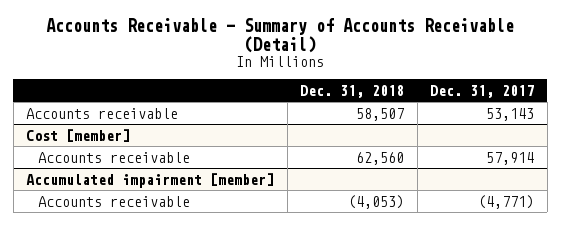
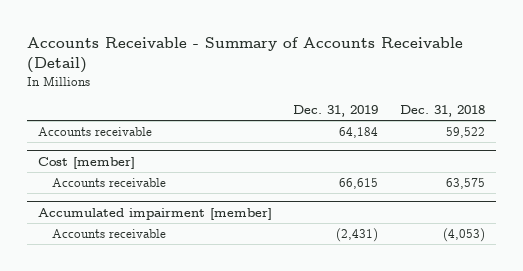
- | Dec. 31, 2018 | Dec. 31, 2017
+ | Dec. 31, 2019 | Dec. 31, 2018
- Accounts receivable | 58,507 | 53,143
+ Accounts receivable | 64,184 | 59,522
@ Cost [member]
- Accounts receivable | 62,560 | 57,914
+ Accounts receivable | 66,615 | 63,575

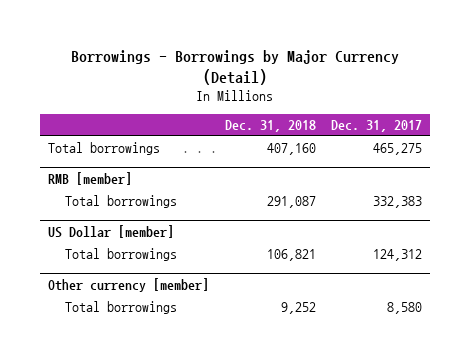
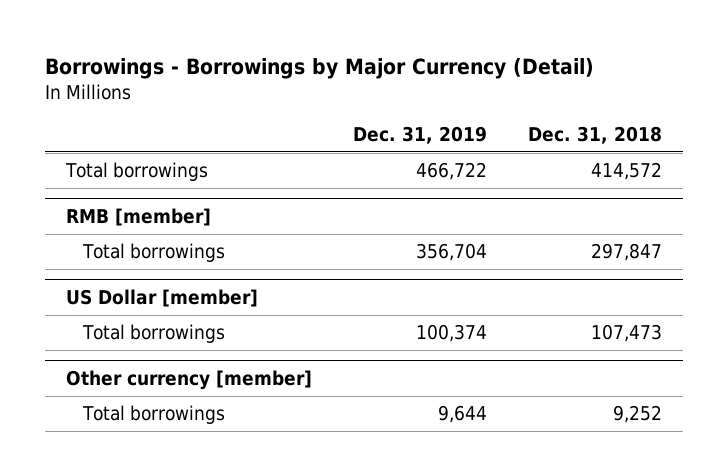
- | Dec. 31, 2018 | Dec. 31, 2017
+ | Dec. 31, 2019 | Dec. 31, 2018
- Total borrowings | 407,160 | 465,275
+ Total borrowings | 466,722 | 414,572
@ RMB [member]
- Total borrowings | 291,087 | 332,383
+ Total borrowings | 356,704 | 297,847
@ US Dollar [member]
- Total borrowings | 106,821 | 124,312
+ Total borrowings | 100,374 | 107,473

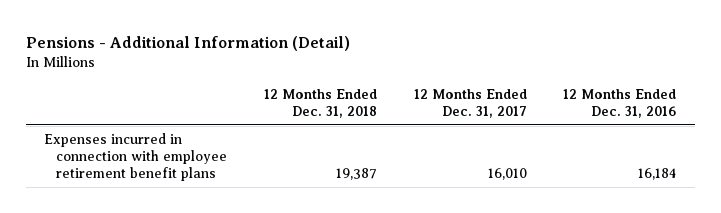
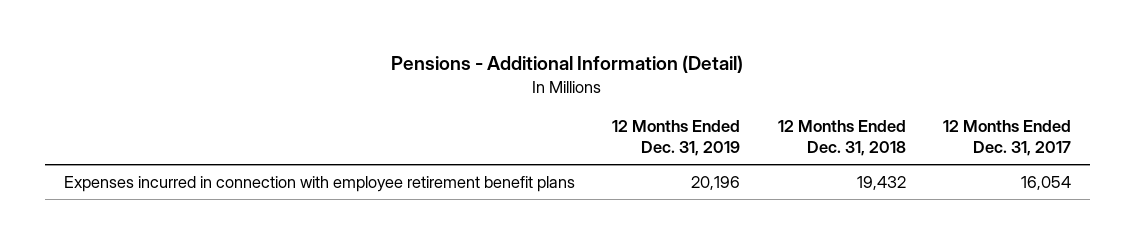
- | 12 Months Ended Dec. 31, 2018 | 12 Months Ended Dec. 31, 2017 | 12 Months Ended Dec. 31, 2016
+ | 12 Months Ended Dec. 31, 2019 | 12 Months Ended Dec. 31, 2018 | 12 Months Ended Dec. 31, 2017
- Expenses incurred in connection with employee retirement benefit plans | 19,387 | 16,010 | 16,184
+ Expenses incurred in connection with employee retirement benefit plans | 20,196 | 19,432 | 16,054

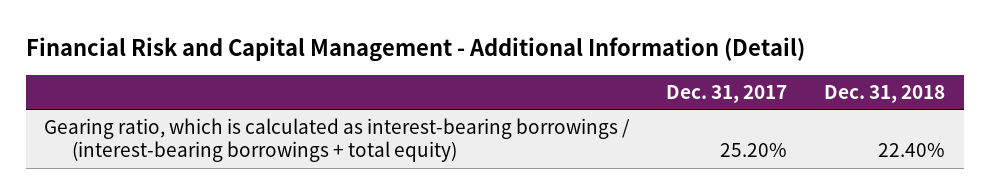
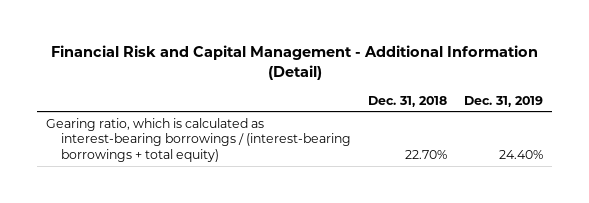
- | Dec. 31, 2017 | Dec. 31, 2018
+ | Dec. 31, 2018 | Dec. 31, 2019
- Gearing ratio, which is calculated as interest-bearing borrowings / (interest-bearing borrowings + total equity) | 25.20% | 22.40%
+ Gearing ratio, which is calculated as interest-bearing borrowings / (interest-bearing borrowings + total equity) | 22.70% | 24.40%

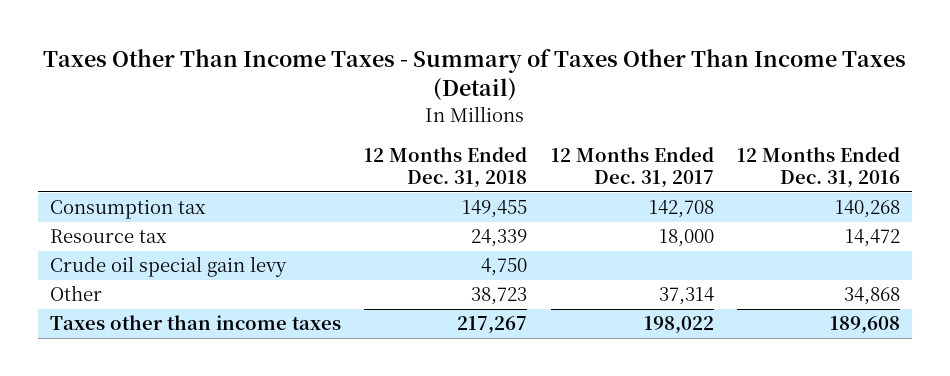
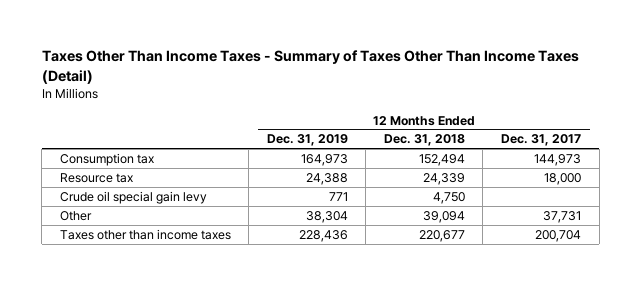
- | 12 Months Ended Dec. 31, 2018 | 12 Months Ended Dec. 31, 2017 | 12 Months Ended Dec. 31, 2016
+ | 12 Months Ended Dec. 31, 2019 | 12 Months Ended Dec. 31, 2018 | 12 Months Ended Dec. 31, 2017
- Consumption tax | 149,455 | 142,708 | 140,268
+ Consumption tax | 164,973 | 152,494 | 144,973
- Other | 38,723 | 37,314 | 34,868
- Taxes other than income taxes | 217,267 | 198,022 | 189,608
+ Other | 38,304 | 39,094 | 37,731
+ Taxes other than income taxes | 228,436 | 220,677 | 200,704

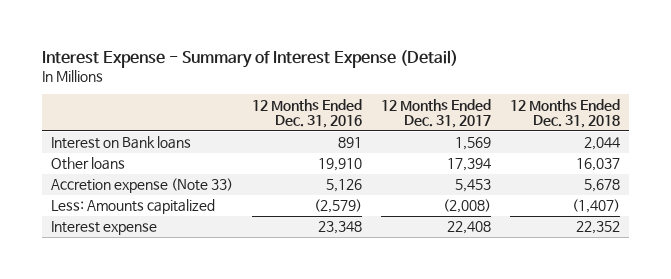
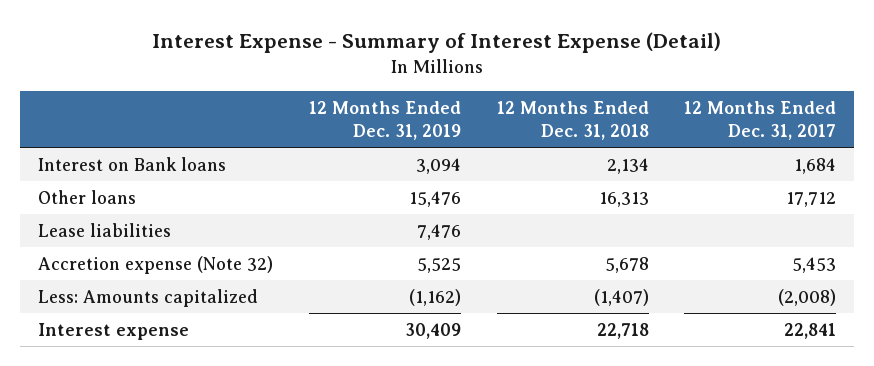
- | 12 Months Ended Dec. 31, 2016 | 12 Months Ended Dec. 31, 2017 | 12 Months Ended Dec. 31, 2018
+ | 12 Months Ended Dec. 31, 2019 | 12 Months Ended Dec. 31, 2018 | 12 Months Ended Dec. 31, 2017
- Interest on Bank loans | 891 | 1,569 | 2,044
- Other loans | 19,910 | 17,394 | 16,037
- Accretion expense (Note 33) | 5,126 | 5,453 | 5,678
+ Interest on Bank loans | 3,094 | 2,134 | 1,684
+ Other loans | 15,476 | 16,313 | 17,712
+ Lease liabilities | 7,476 | |
+ Accretion expense (Note 32) | 5,525 | 5,678 | 5,453
- Interest expense | 23,348 | 22,408 | 22,352
+ Interest expense | 30,409 | 22,718 | 22,841

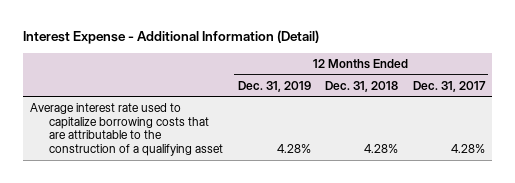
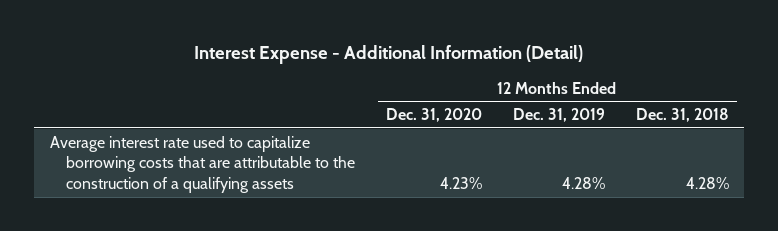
- | 12 Months Ended Dec. 31, 2019 | 12 Months Ended Dec. 31, 2018 | 12 Months Ended Dec. 31, 2017
+ | 12 Months Ended Dec. 31, 2020 | 12 Months Ended Dec. 31, 2019 | 12 Months Ended Dec. 31, 2018
- Average interest rate used to capitalize borrowing costs that are attributable to the construction of a qualifying asset | 4.28% | 4.28% | 4.28%
+ Average interest rate used to capitalize borrowing costs that are attributable to the construction of a qualifying assets | 4.23% | 4.28% | 4.28%

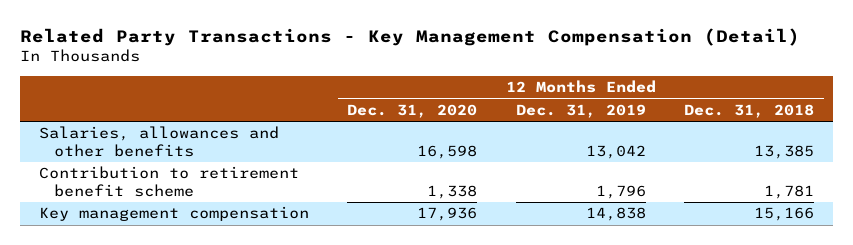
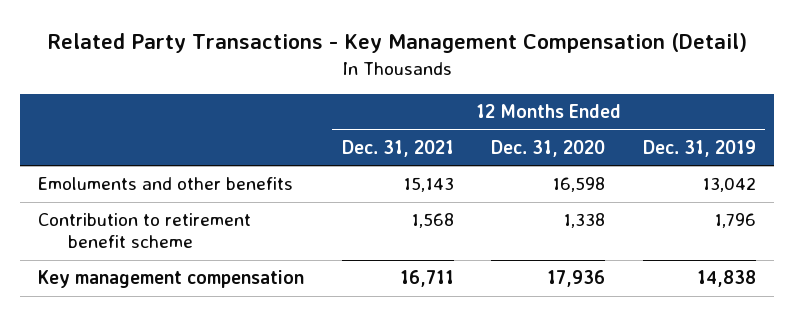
- | 12 Months Ended Dec. 31, 2020 | 12 Months Ended Dec. 31, 2019 | 12 Months Ended Dec. 31, 2018
+ | 12 Months Ended Dec. 31, 2021 | 12 Months Ended Dec. 31, 2020 | 12 Months Ended Dec. 31, 2019
- Salaries, allowances and other benefits | 16,598 | 13,042 | 13,385
+ Emoluments and other benefits | 15,143 | 16,598 | 13,042

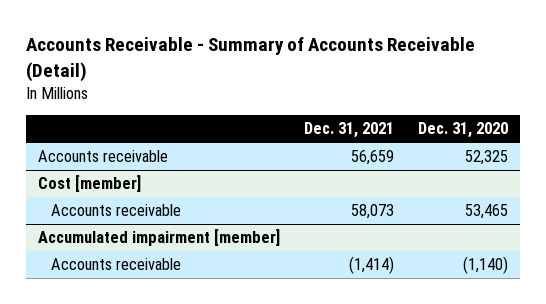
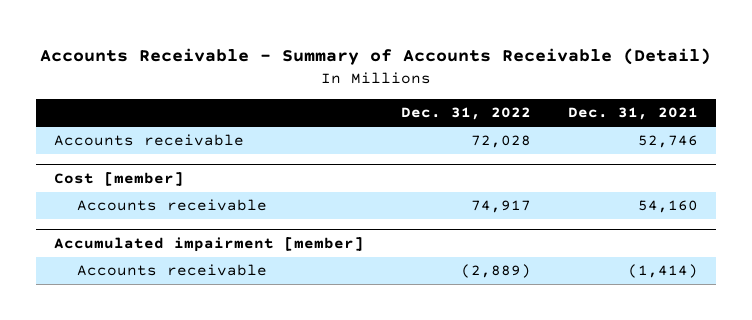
- | Dec. 31, 2021 | Dec. 31, 2020
+ | Dec. 31, 2022 | Dec. 31, 2021
- Accounts receivable | 56,659 | 52,325
+ Accounts receivable | 72,028 | 52,746
@ Cost [member]
- Accounts receivable | 58,073 | 53,465
+ Accounts receivable | 74,917 | 54,160

